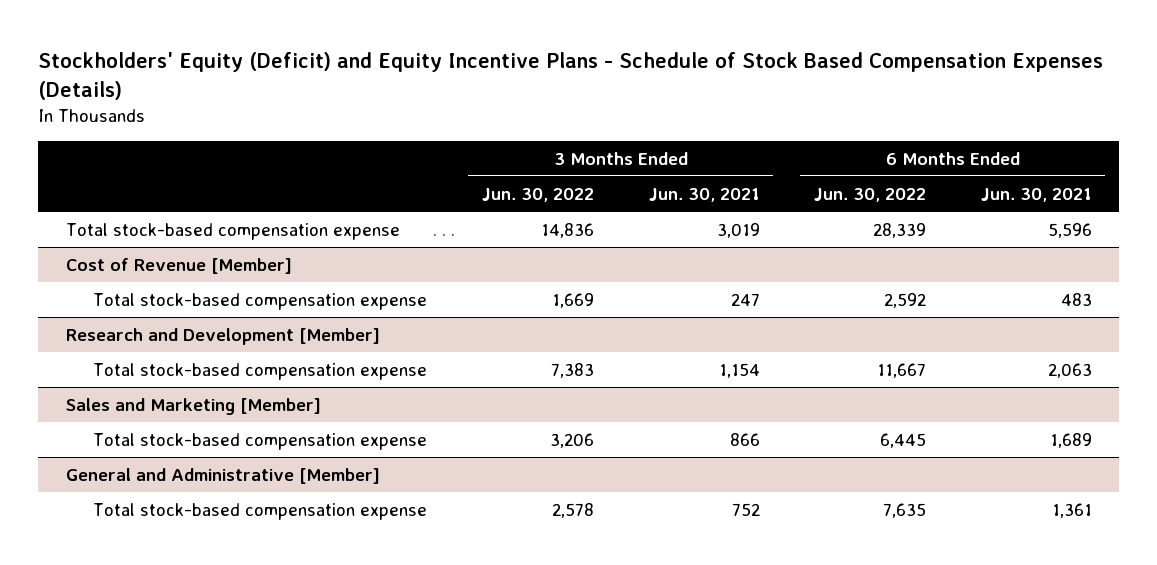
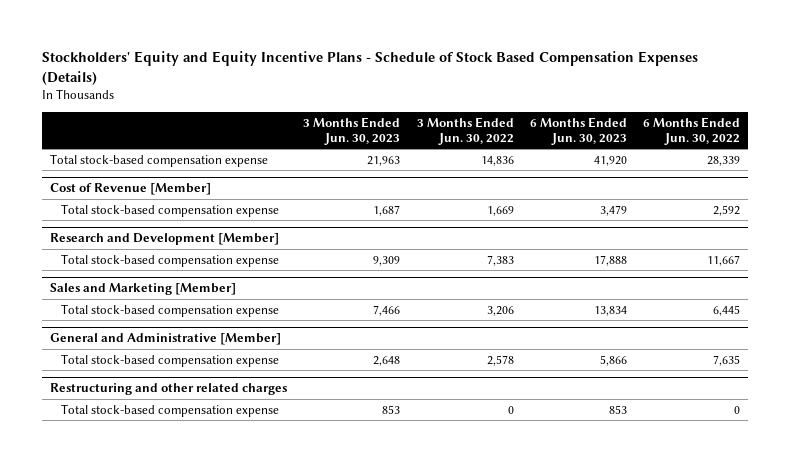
- Stockholders' Equity (Deficit) and Equity Incentive Plans - Schedule of Stock Based Compensation Expenses (Details)
+ Stockholders' Equity and Equity Incentive Plans - Schedule of Stock Based Compensation Expenses (Details)
- | 3 Months Ended Jun. 30, 2022 | 3 Months Ended Jun. 30, 2021 | 6 Months Ended Jun. 30, 2022 | 6 Months Ended Jun. 30, 2021
+ | 3 Months Ended Jun. 30, 2023 | 3 Months Ended Jun. 30, 2022 | 6 Months Ended Jun. 30, 2023 | 6 Months Ended Jun. 30, 2022
+ Restructuring and other related charges
+ Total stock-based compensation expense | 853 | 0 | 853 | 0

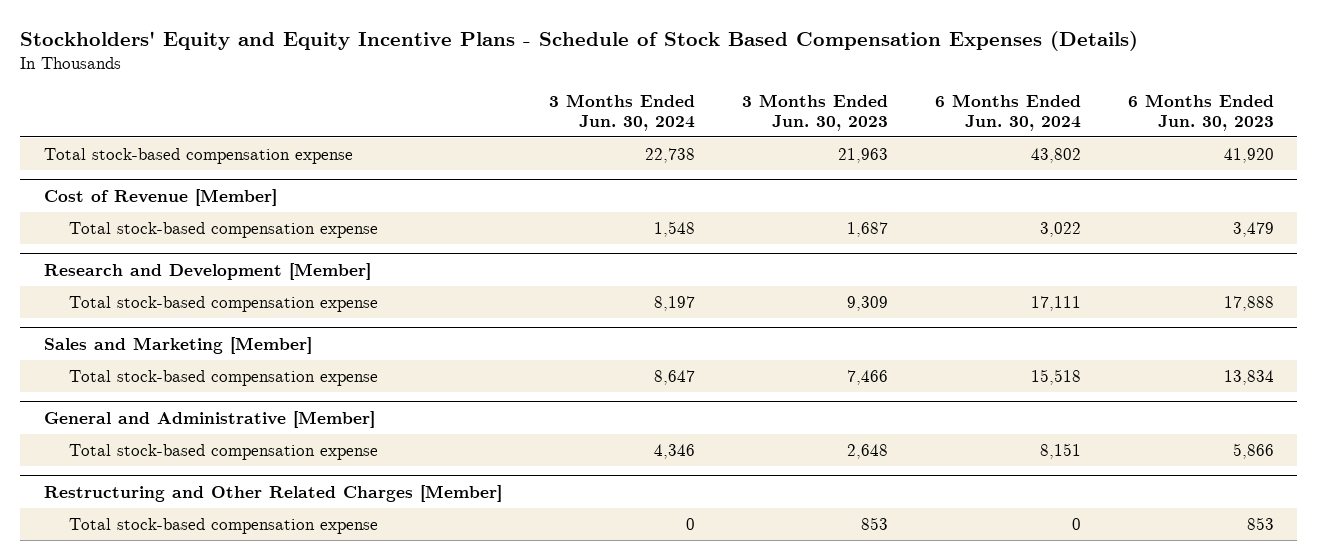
- | 3 Months Ended Jun. 30, 2023 | 3 Months Ended Jun. 30, 2022 | 6 Months Ended Jun. 30, 2023 | 6 Months Ended Jun. 30, 2022
+ | 3 Months Ended Jun. 30, 2024 | 3 Months Ended Jun. 30, 2023 | 6 Months Ended Jun. 30, 2024 | 6 Months Ended Jun. 30, 2023
- Restructuring and other related charges
+ Restructuring and Other Related Charges [Member]

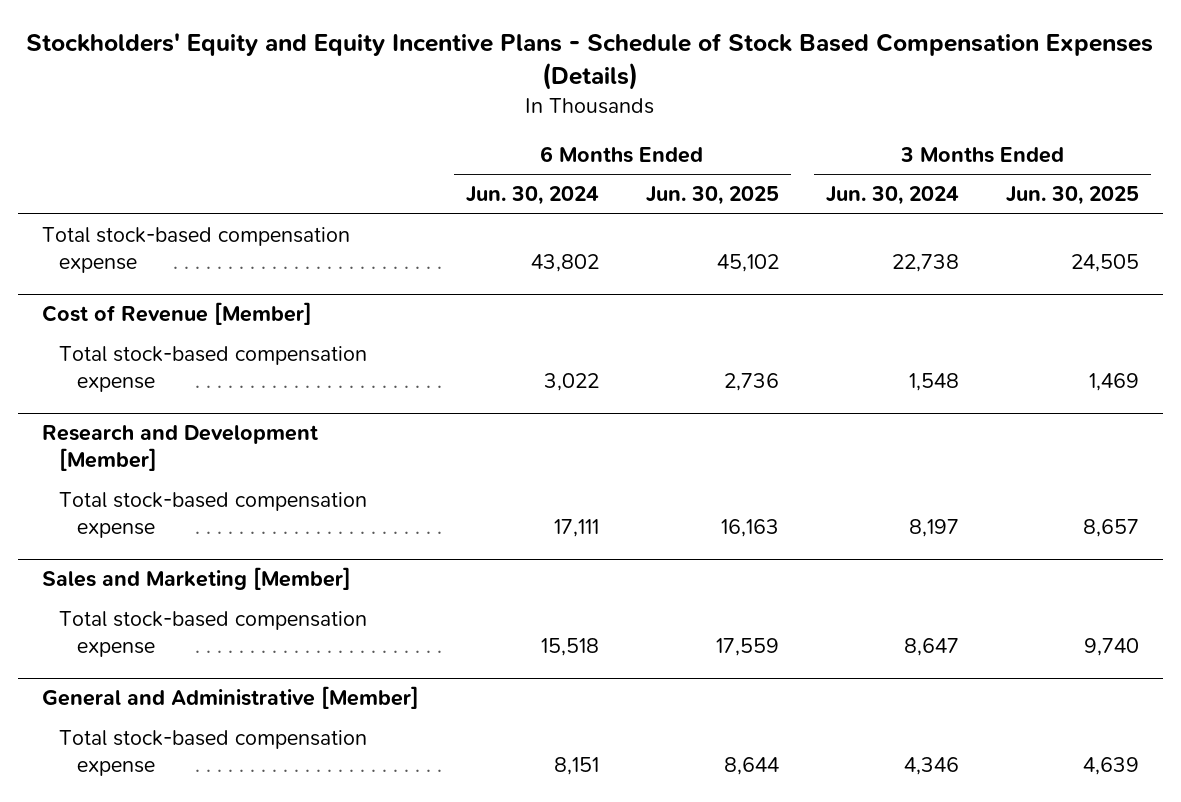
- | 3 Months Ended Jun. 30, 2024 | 3 Months Ended Jun. 30, 2023 | 6 Months Ended Jun. 30, 2024 | 6 Months Ended Jun. 30, 2023
+ | 6 Months Ended Jun. 30, 2024 | 6 Months Ended Jun. 30, 2025 | 3 Months Ended Jun. 30, 2024 | 3 Months Ended Jun. 30, 2025
- Restructuring and Other Related Charges [Member]
- Total stock-based compensation expense | 0 | 853 | 0 | 853

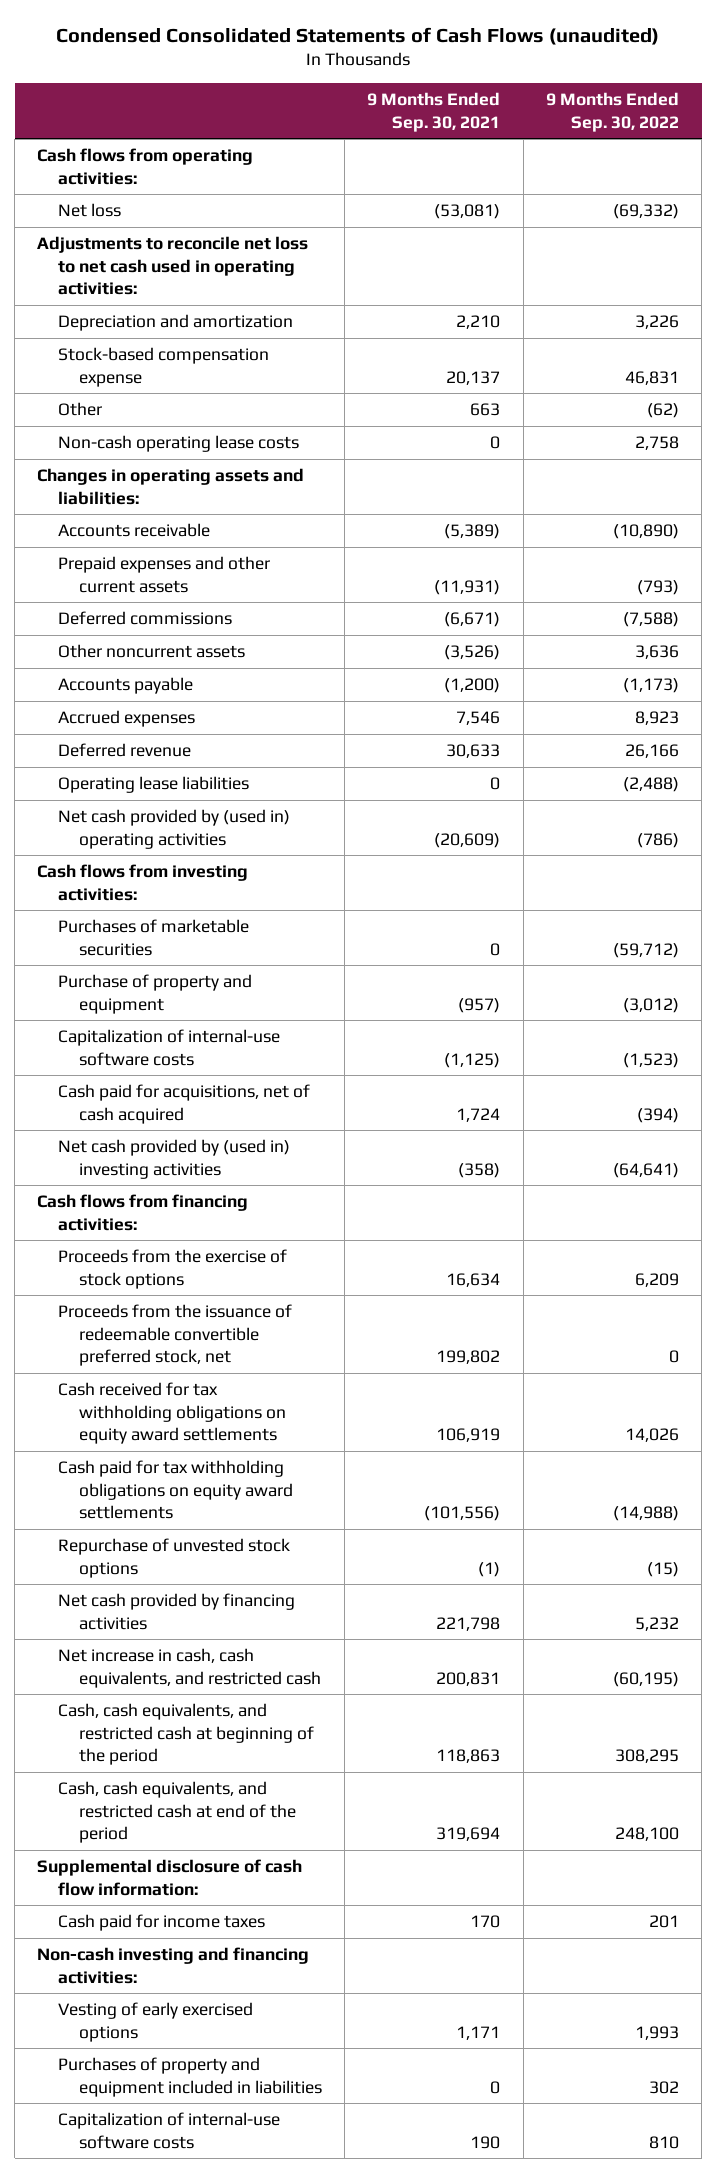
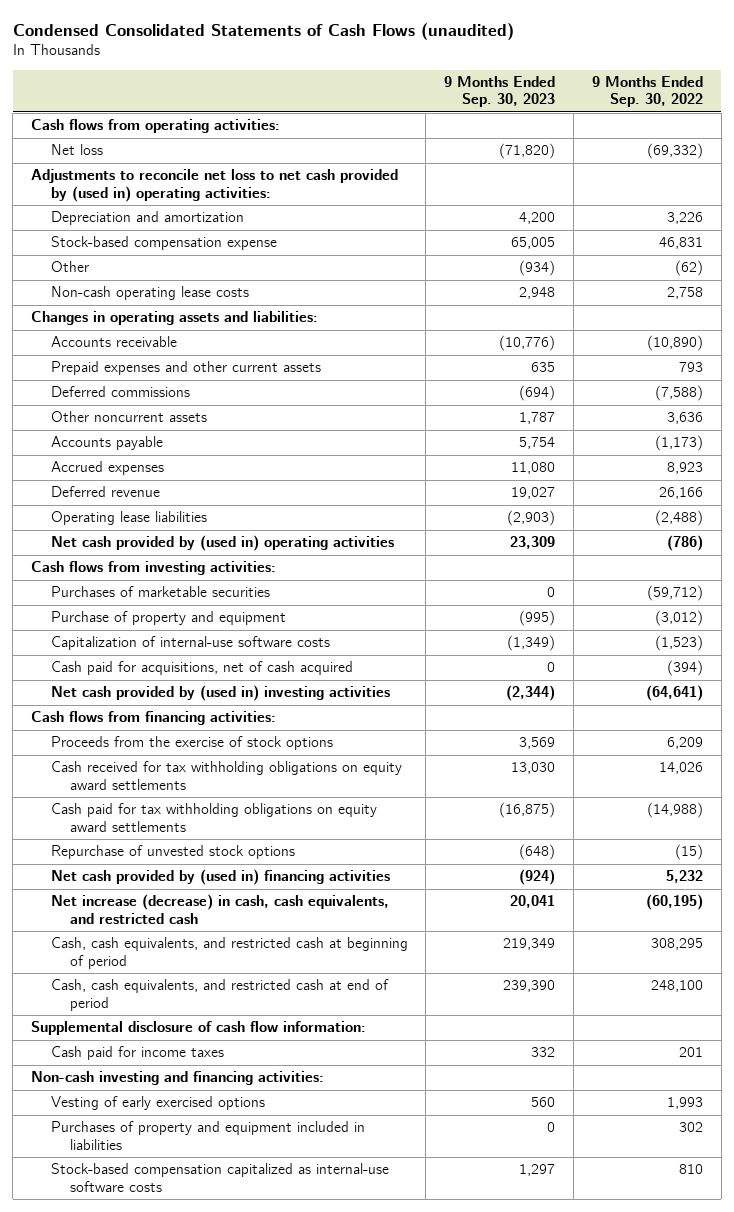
- | 9 Months Ended Sep. 30, 2021 | 9 Months Ended Sep. 30, 2022
+ | 9 Months Ended Sep. 30, 2023 | 9 Months Ended Sep. 30, 2022
- Adjustments to reconcile net loss to net cash used in operating activities:
+ Adjustments to reconcile net loss to net cash provided by (used in) operating activities:
- Prepaid expenses and other current assets | (11,931) | (793)
+ Prepaid expenses and other current assets | 635 | 793
- Proceeds from the issuance of redeemable convertible preferred stock, net | 199,802 | 0
- Net cash provided by financing activities | 221,798 | 5,232
- Net increase in cash, cash equivalents, and restricted cash | 200,831 | (60,195)
- Cash, cash equivalents, and restricted cash at beginning of the period | 118,863 | 308,295
- Cash, cash equivalents, and restricted cash at end of the period | 319,694 | 248,100
+ Net cash provided by (used in) financing activities | (924) | 5,232
+ Net increase (decrease) in cash, cash equivalents, and restricted cash | 20,041 | (60,195)
+ Cash, cash equivalents, and restricted cash at beginning of period | 219,349 | 308,295
+ Cash, cash equivalents, and restricted cash at end of period | 239,390 | 248,100
- Capitalization of internal-use software costs | 190 | 810
+ Stock-based compensation capitalized as internal-use software costs | 1,297 | 810

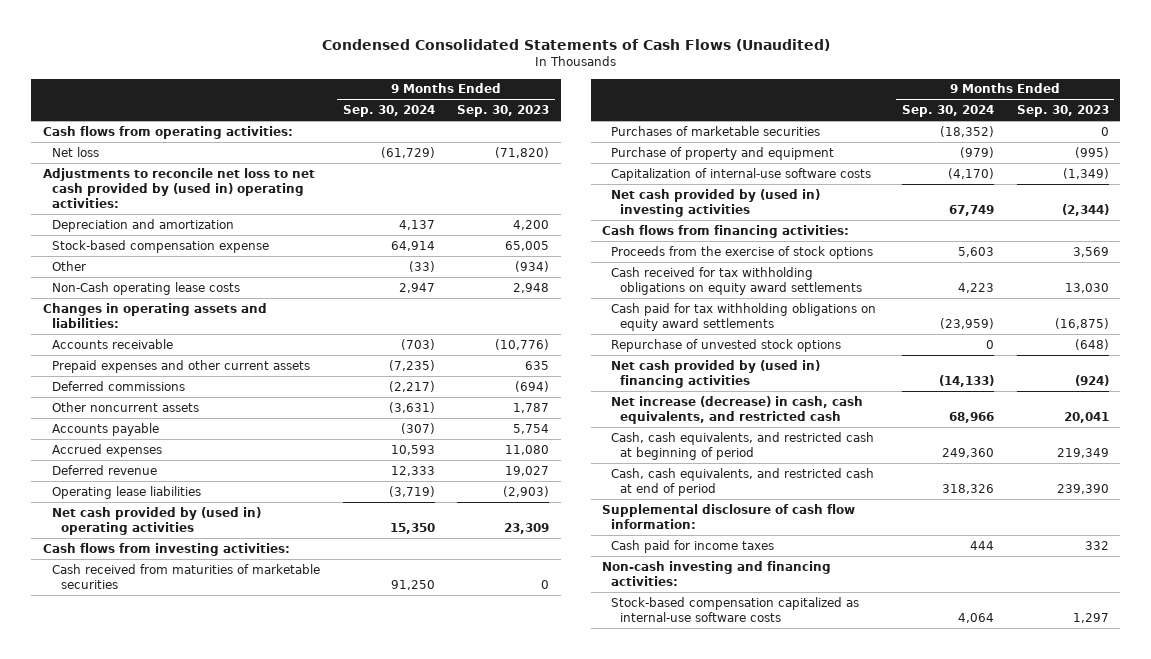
- Condensed Consolidated Statements of Cash Flows (unaudited)
+ Condensed Consolidated Statements of Cash Flows (Unaudited)
- | 9 Months Ended Sep. 30, 2023 | 9 Months Ended Sep. 30, 2022
+ | 9 Months Ended Sep. 30, 2024 | 9 Months Ended Sep. 30, 2023
- Non-cash operating lease costs | 2,948 | 2,758
+ Non-Cash operating lease costs | 2,947 | 2,948
+ Cash received from maturities of marketable securities | 91,250 | 0
- Cash paid for acquisitions, net of cash acquired | 0 | (394)
- Vesting of early exercised options | 560 | 1,993
- Purchases of property and equipment included in liabilities | 0 | 302

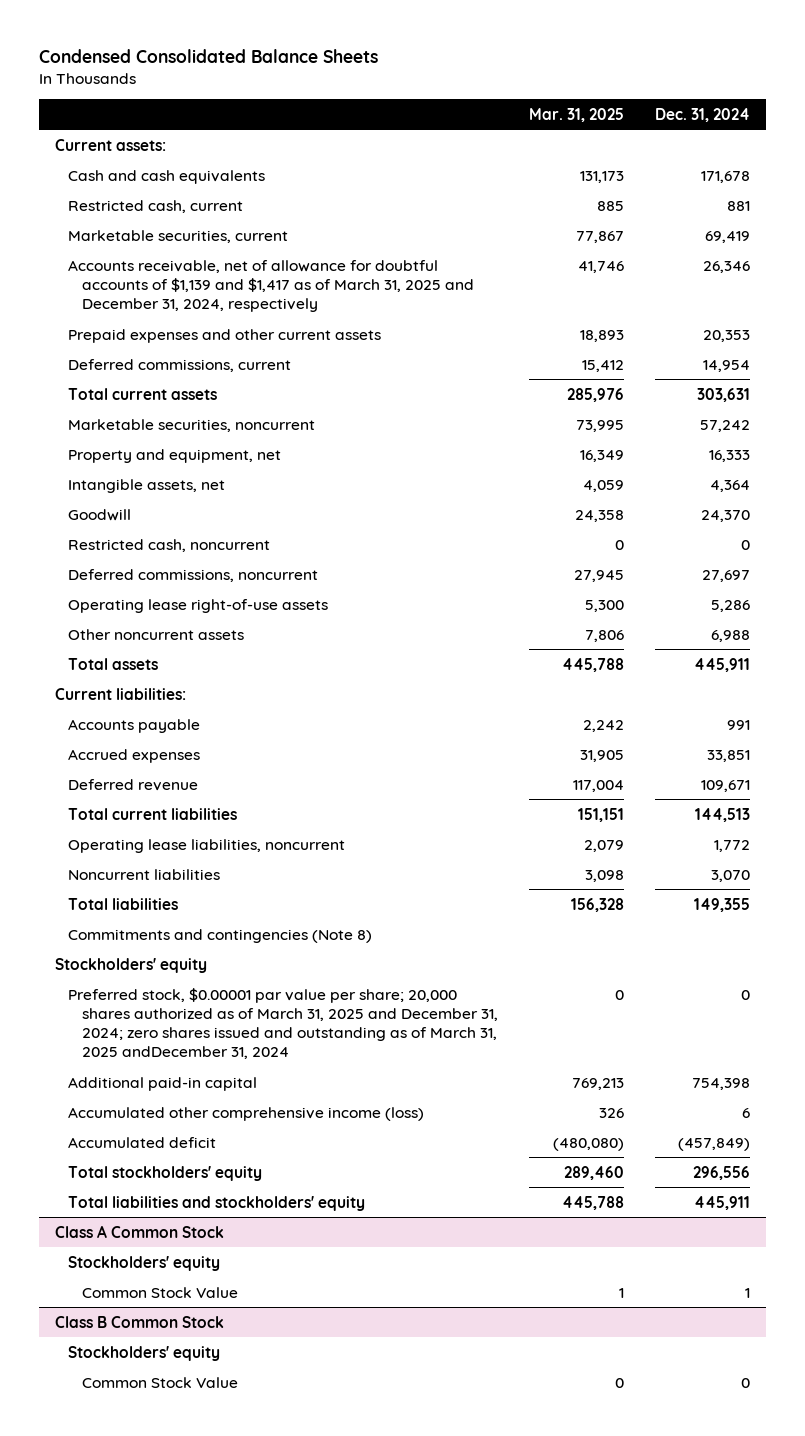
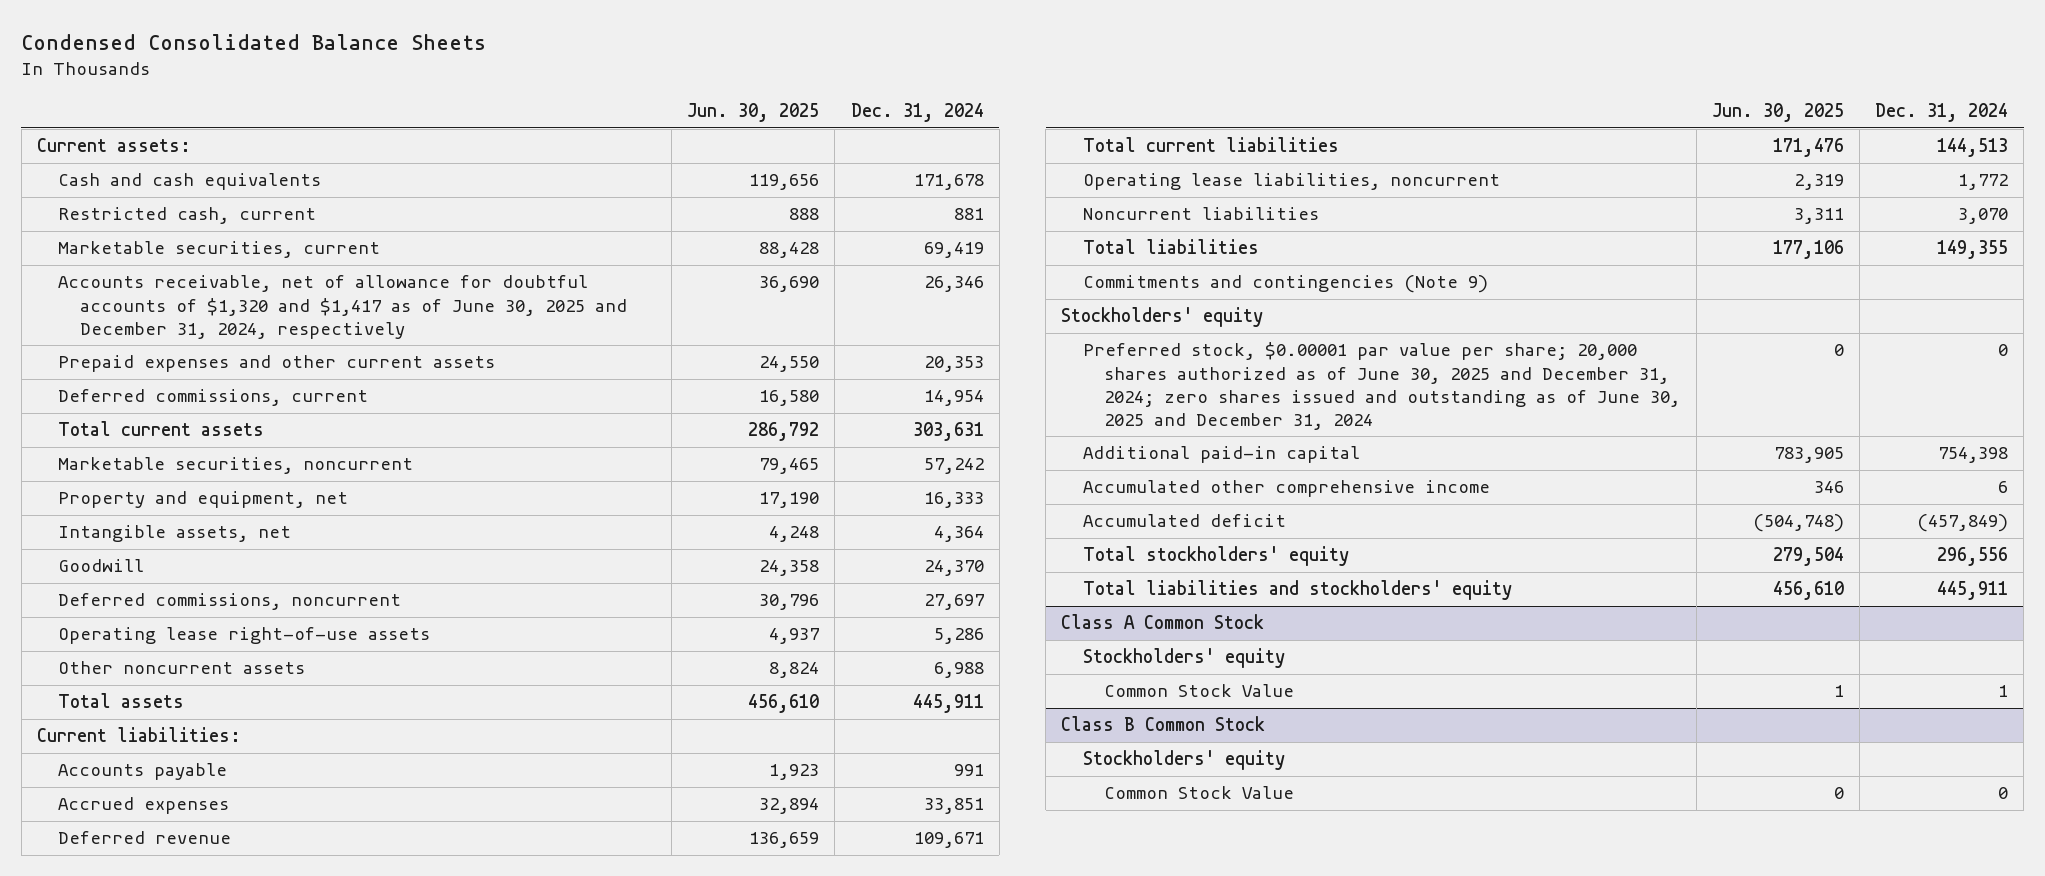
- | Mar. 31, 2025 | Dec. 31, 2024
+ | Jun. 30, 2025 | Dec. 31, 2024
- Accounts receivable, net of allowance for doubtful accounts of $1,139 and $1,417 as of March 31, 2025 and December 31, 2024, respectively | 41,746 | 26,346
+ Accounts receivable, net of allowance for doubtful accounts of $1,320 and $1,417 as of June 30, 2025 and December 31, 2024, respectively | 36,690 | 26,346
- Restricted cash, noncurrent | 0 | 0
- Commitments and contingencies (Note 8)
+ Commitments and contingencies (Note 9)
- Preferred stock, $0.00001 par value per share; 20,000 shares authorized as of March 31, 2025 and December 31, 2024; zero shares issued and outstanding as of March 31, 2025 andDecember 31, 2024 | 0 | 0
+ Preferred stock, $0.00001 par value per share; 20,000 shares authorized as of June 30, 2025 and December 31, 2024; zero shares issued and outstanding as of June 30, 2025 and December 31, 2024 | 0 | 0
- Accumulated other comprehensive income (loss) | 326 | 6
+ Accumulated other comprehensive income | 346 | 6

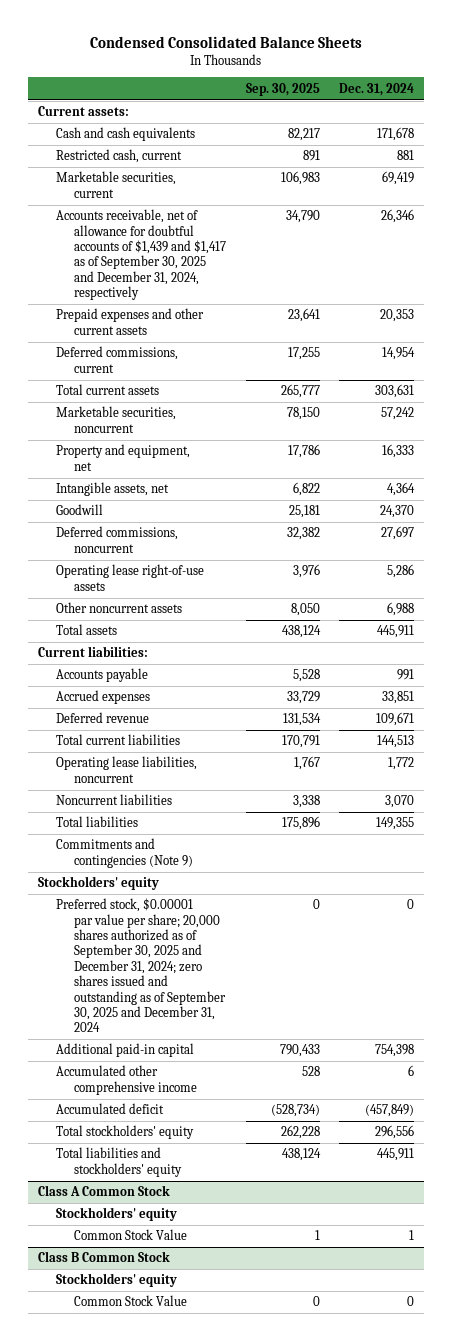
- | Jun. 30, 2025 | Dec. 31, 2024
+ | Sep. 30, 2025 | Dec. 31, 2024
- Accounts receivable, net of allowance for doubtful accounts of $1,320 and $1,417 as of June 30, 2025 and December 31, 2024, respectively | 36,690 | 26,346
+ Accounts receivable, net of allowance for doubtful accounts of $1,439 and $1,417 as of September 30, 2025 and December 31, 2024, respectively | 34,790 | 26,346
- Preferred stock, $0.00001 par value per share; 20,000 shares authorized as of June 30, 2025 and December 31, 2024; zero shares issued and outstanding as of June 30, 2025 and December 31, 2024 | 0 | 0
+ Preferred stock, $0.00001 par value per share; 20,000 shares authorized as of September 30, 2025 and December 31, 2024; zero shares issued and outstanding as of September 30, 2025 and December 31, 2024 | 0 | 0

